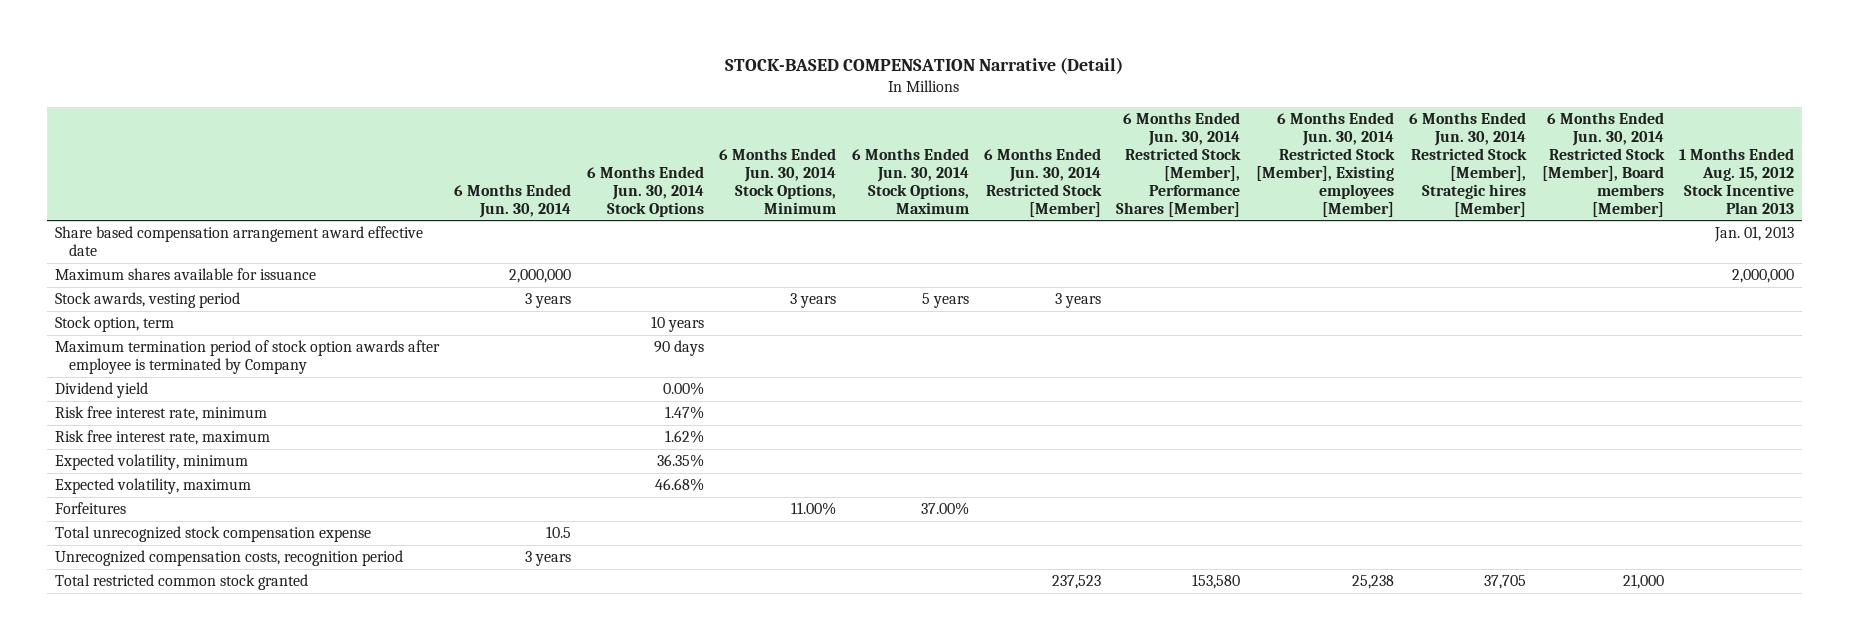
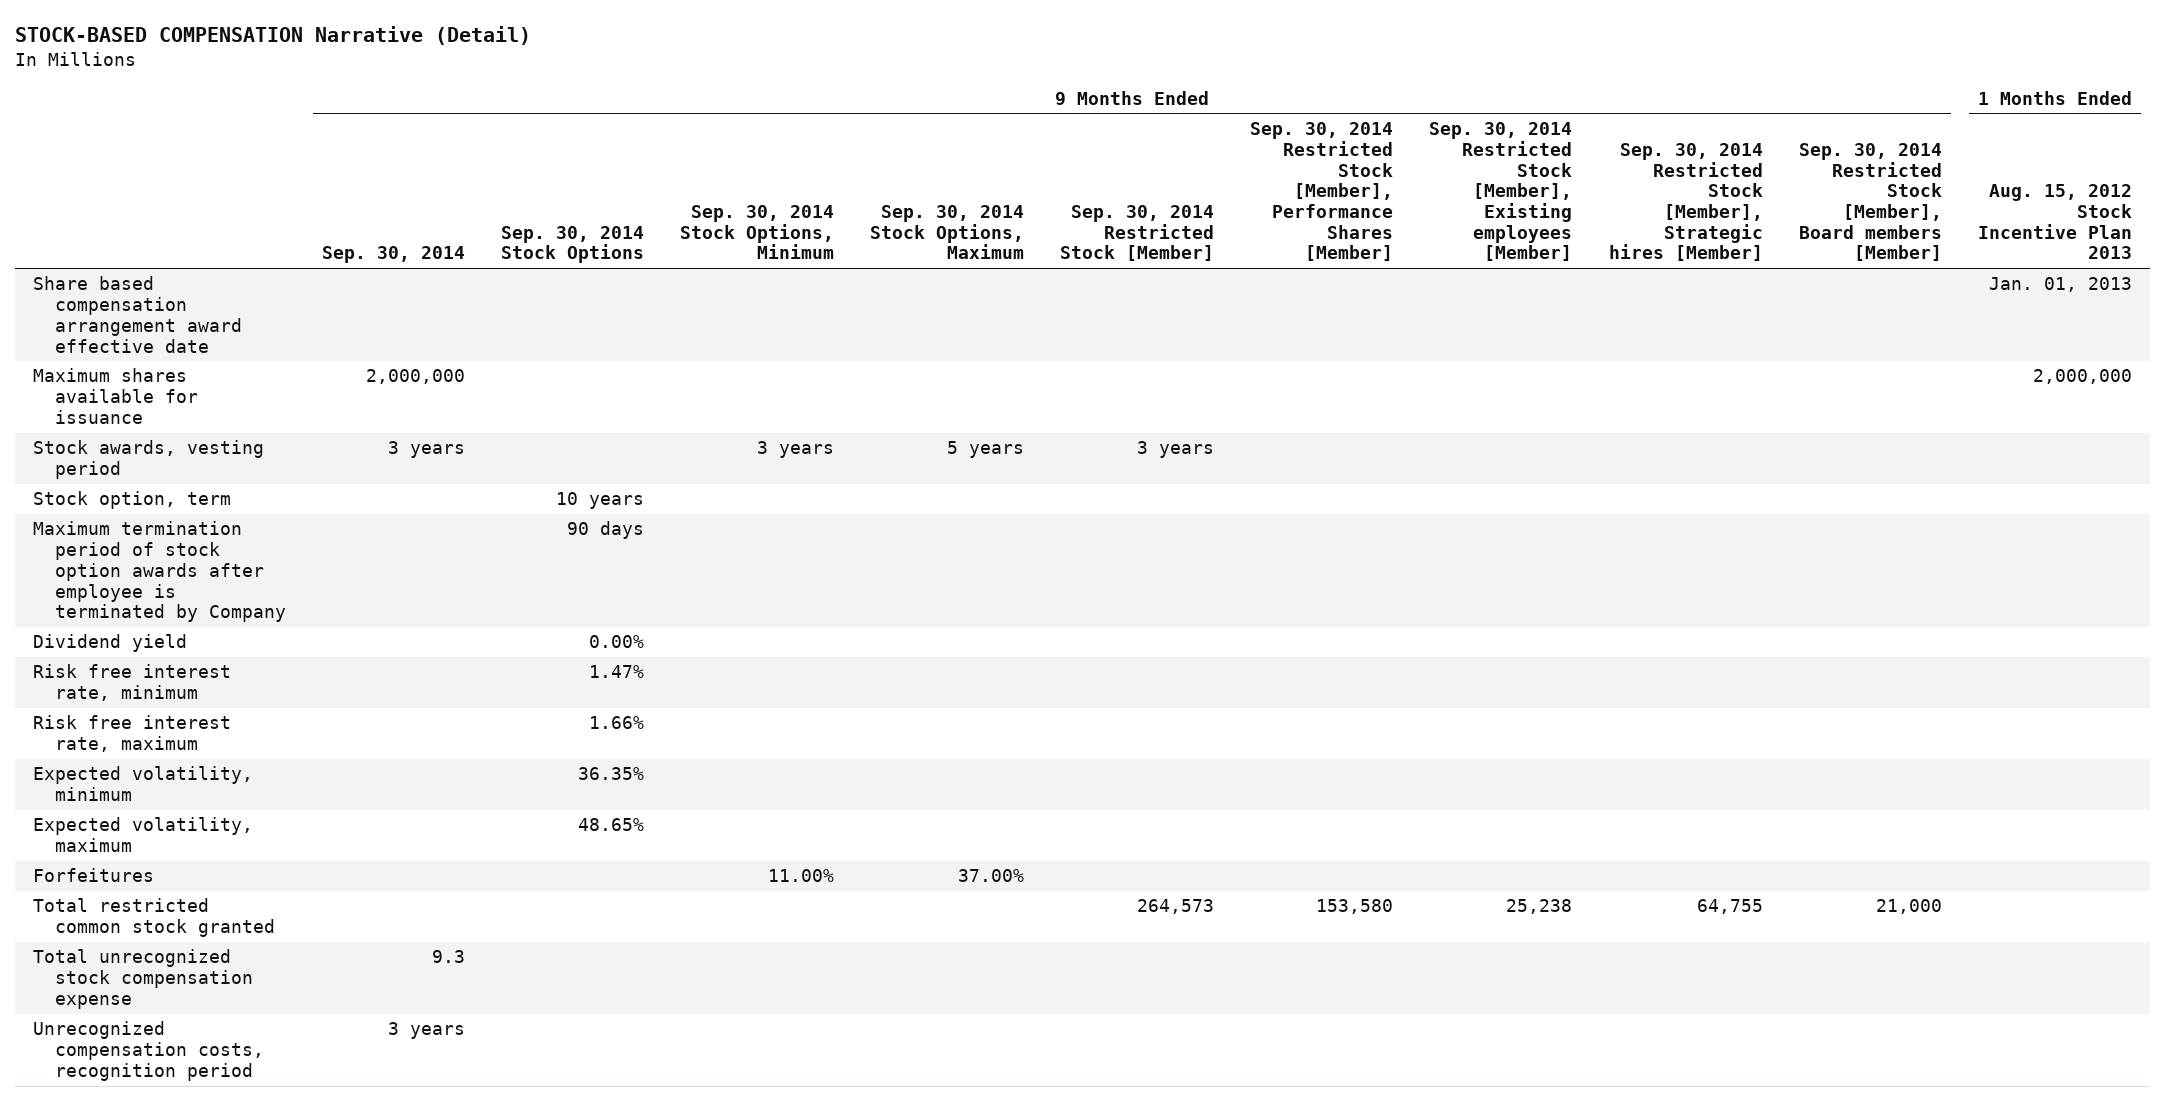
- | 6 Months Ended Jun. 30, 2014 | 6 Months Ended Jun. 30, 2014 Stock Options | 6 Months Ended Jun. 30, 2014 Stock Options, Minimum | 6 Months Ended Jun. 30, 2014 Stock Options, Maximum | 6 Months Ended Jun. 30, 2014 Restricted Stock [Member] | 6 Months Ended Jun. 30, 2014 Restricted Stock [Member], Performance Shares [Member] | 6 Months Ended Jun. 30, 2014 Restricted Stock [Member], Existing employees [Member] | 6 Months Ended Jun. 30, 2014 Restricted Stock [Member], Strategic hires [Member] | 6 Months Ended Jun. 30, 2014 Restricted Stock [Member], Board members [Member] | 1 Months Ended Aug. 15, 2012 Stock Incentive Plan 2013
+ | 9 Months Ended Sep. 30, 2014 | 9 Months Ended Sep. 30, 2014 Stock Options | 9 Months Ended Sep. 30, 2014 Stock Options, Minimum | 9 Months Ended Sep. 30, 2014 Stock Options, Maximum | 9 Months Ended Sep. 30, 2014 Restricted Stock [Member] | 9 Months Ended Sep. 30, 2014 Restricted Stock [Member], Performance Shares [Member] | 9 Months Ended Sep. 30, 2014 Restricted Stock [Member], Existing employees [Member] | 9 Months Ended Sep. 30, 2014 Restricted Stock [Member], Strategic hires [Member] | 9 Months Ended Sep. 30, 2014 Restricted Stock [Member], Board members [Member] | 1 Months Ended Aug. 15, 2012 Stock Incentive Plan 2013
moved up: Total restricted common stock granted | | | | | 264,573 | 153,580 | 25,238 | 64,755 | 21,000 |

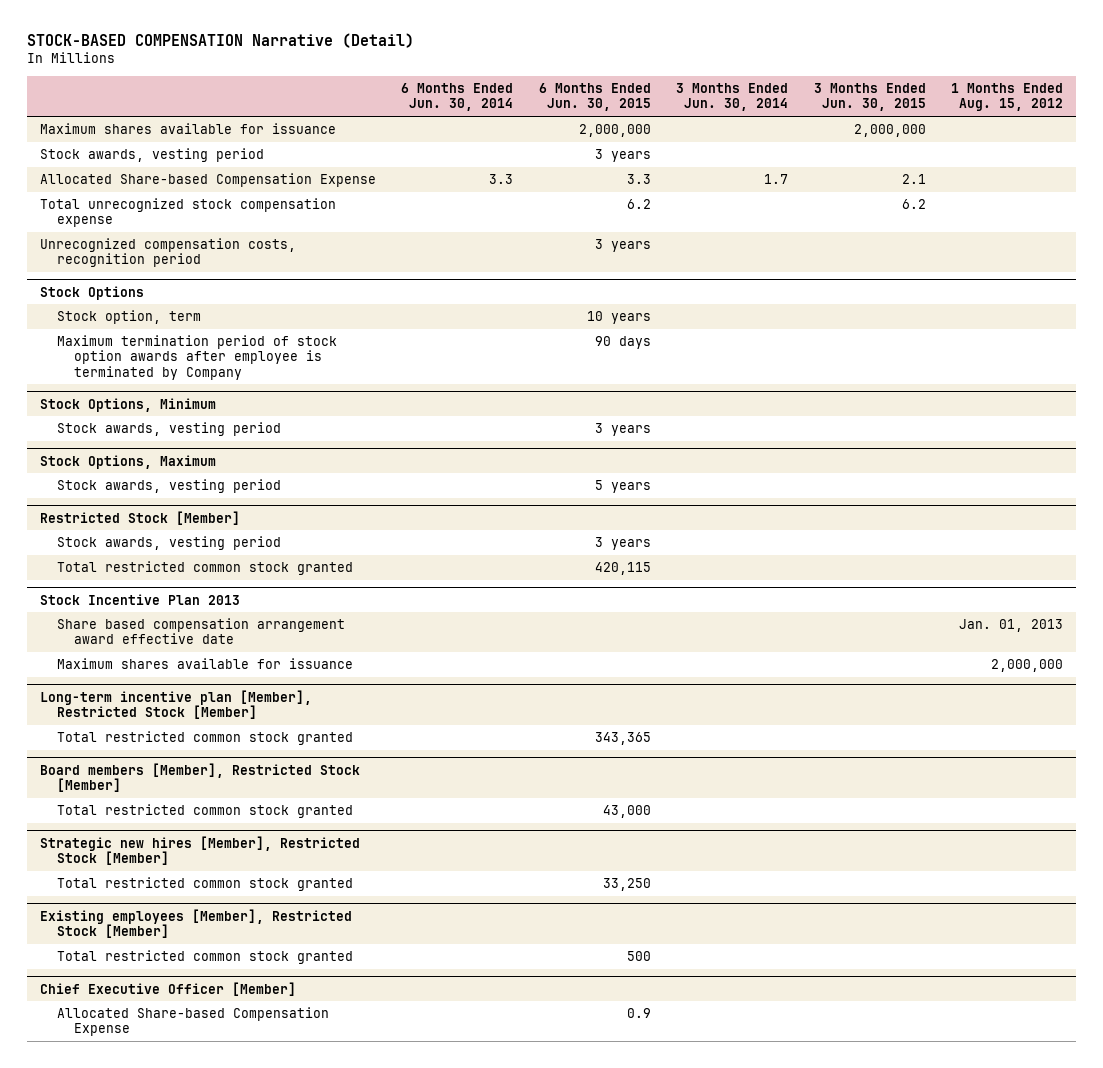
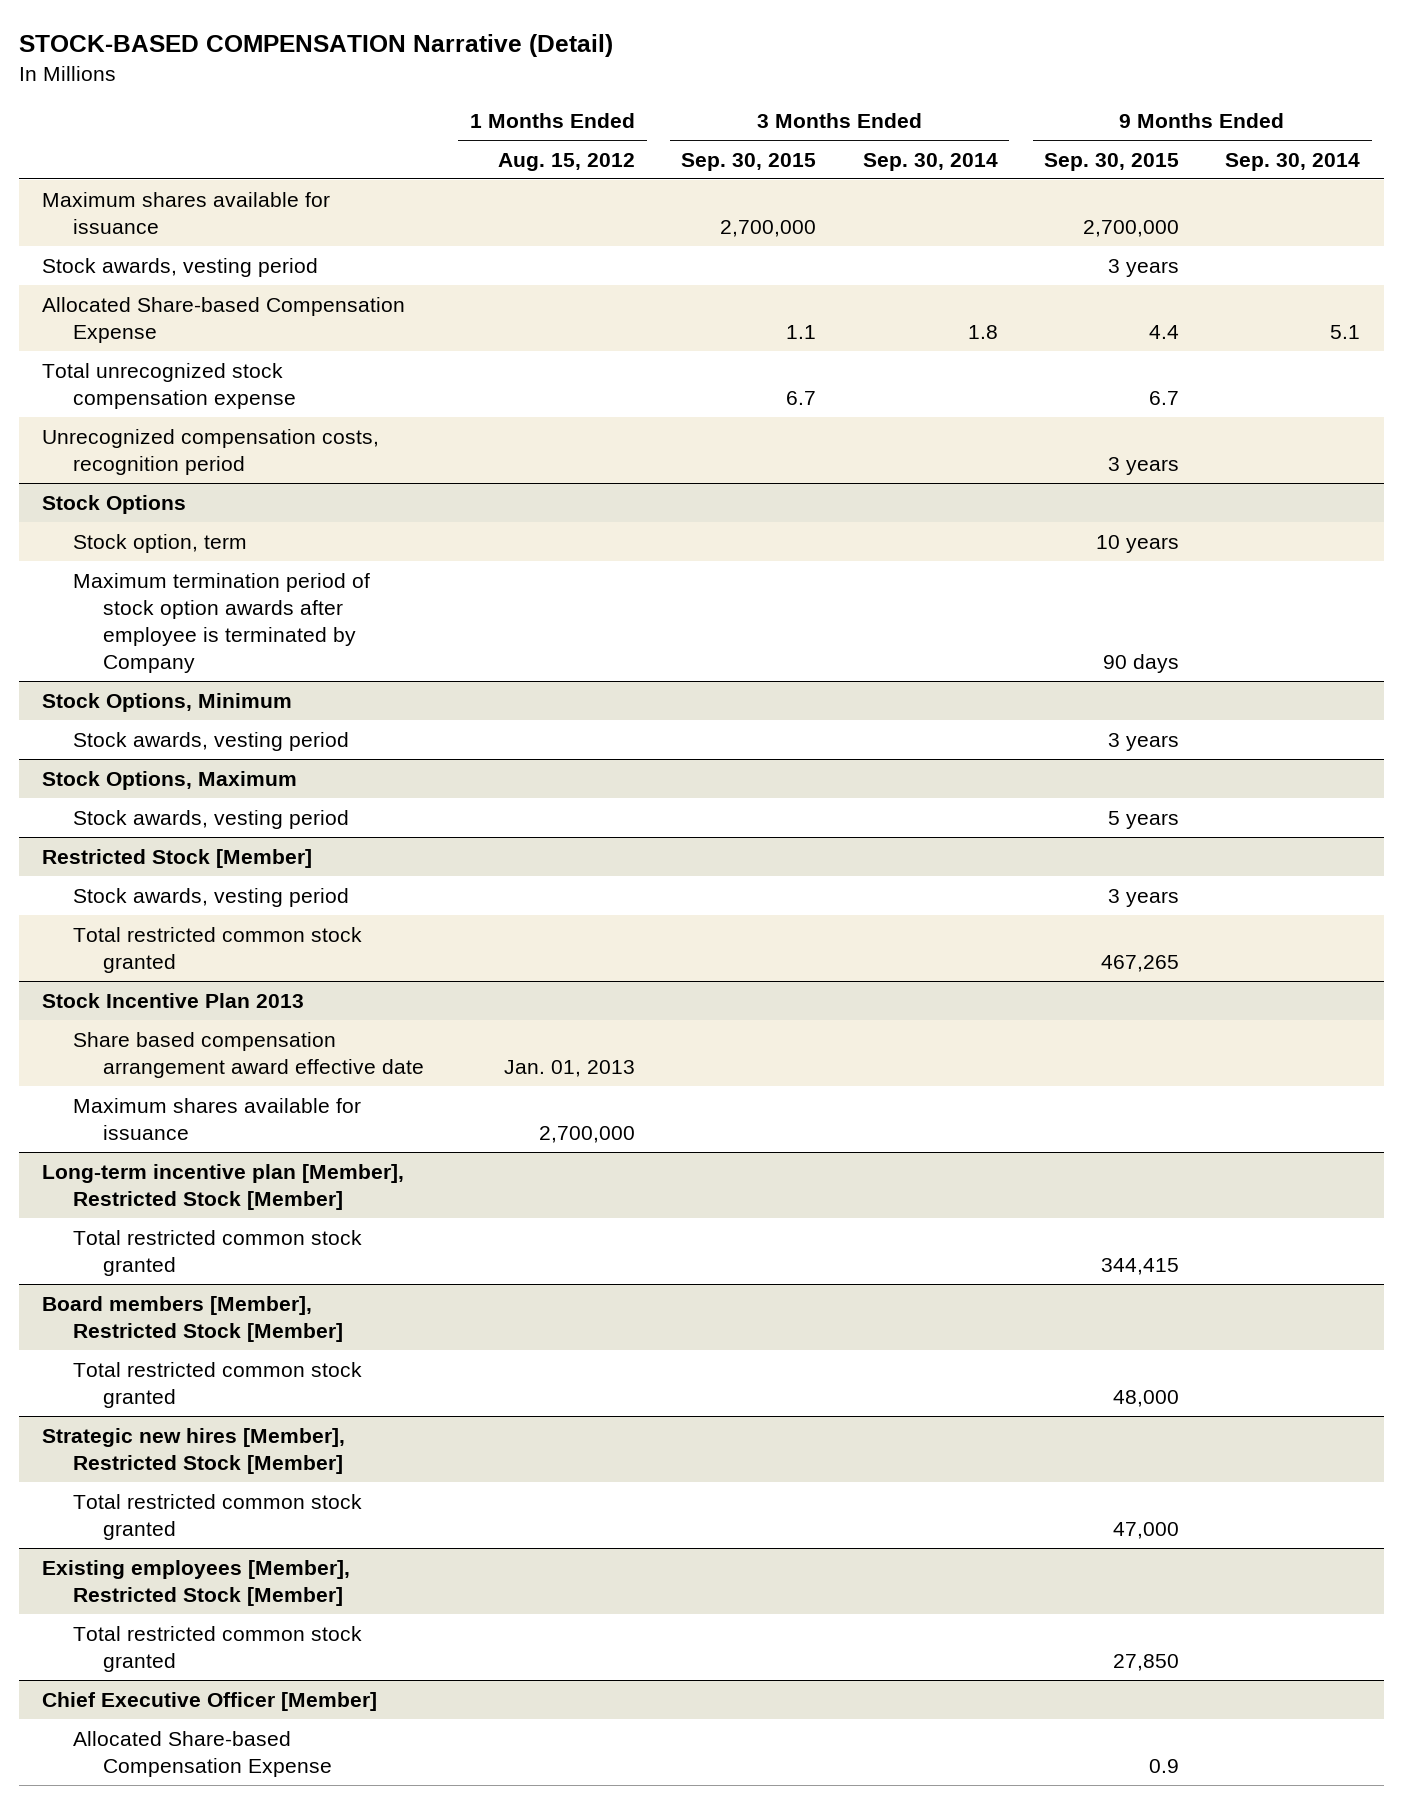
- | 6 Months Ended Jun. 30, 2014 | 6 Months Ended Jun. 30, 2015 | 3 Months Ended Jun. 30, 2014 | 3 Months Ended Jun. 30, 2015 | 1 Months Ended Aug. 15, 2012
+ | 1 Months Ended Aug. 15, 2012 | 3 Months Ended Sep. 30, 2015 | 3 Months Ended Sep. 30, 2014 | 9 Months Ended Sep. 30, 2015 | 9 Months Ended Sep. 30, 2014
@ Stock Incentive Plan 2013
- Maximum shares available for issuance | | | | | 2,000,000
+ Maximum shares available for issuance | 2,700,000 | | | |

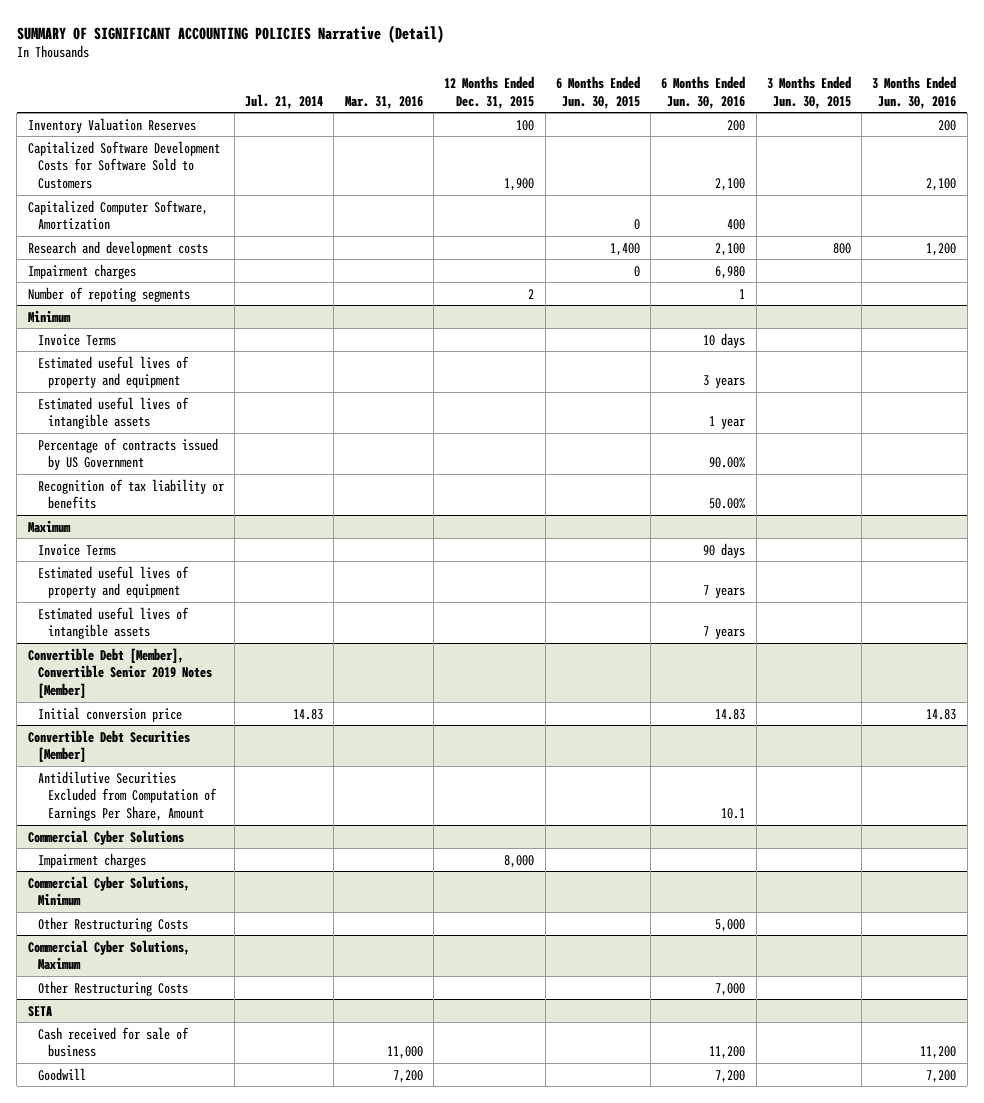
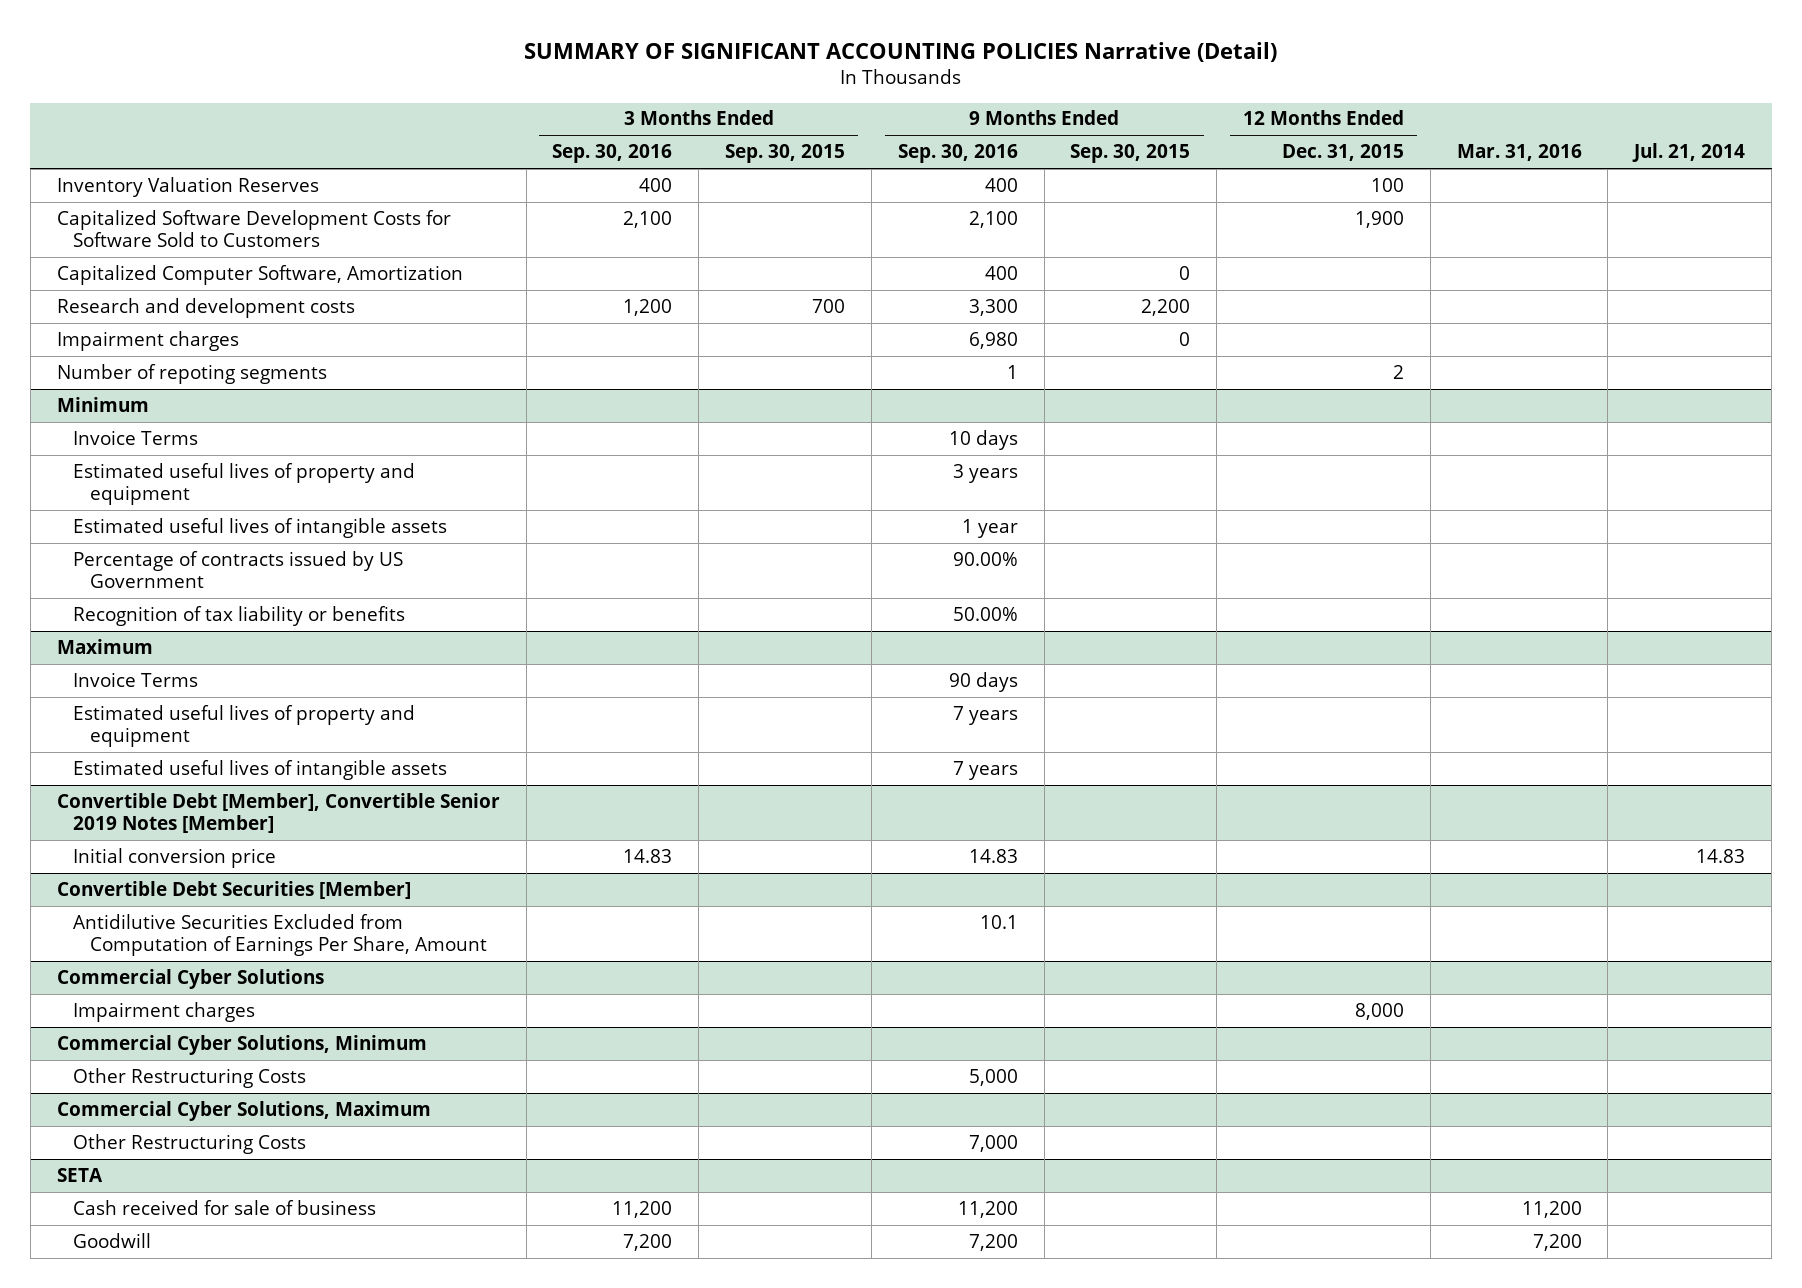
- | Jul. 21, 2014 | Mar. 31, 2016 | 12 Months Ended Dec. 31, 2015 | 6 Months Ended Jun. 30, 2015 | 6 Months Ended Jun. 30, 2016 | 3 Months Ended Jun. 30, 2015 | 3 Months Ended Jun. 30, 2016
+ | 3 Months Ended Sep. 30, 2016 | 3 Months Ended Sep. 30, 2015 | 9 Months Ended Sep. 30, 2016 | 9 Months Ended Sep. 30, 2015 | 12 Months Ended Dec. 31, 2015 | Mar. 31, 2016 | Jul. 21, 2014
@ SETA
- Cash received for sale of business | | 11,000 | | | 11,200 | | 11,200
+ Cash received for sale of business | 11,200 | | 11,200 | | | 11,200 |

